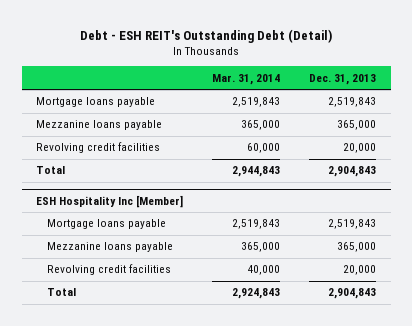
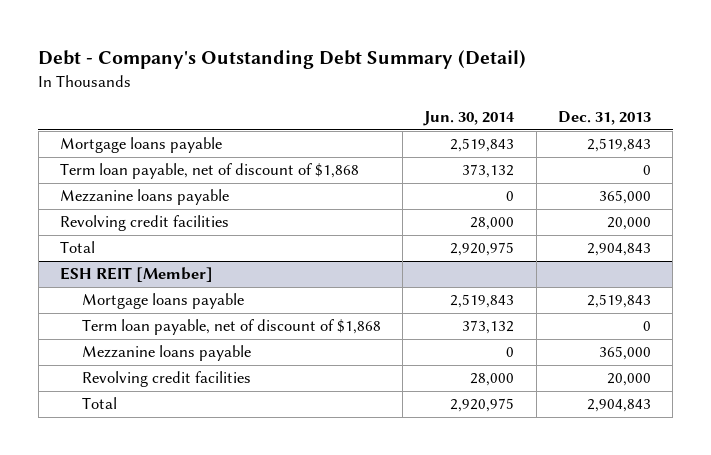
- Debt - ESH REIT's Outstanding Debt (Detail)
+ Debt - Company's Outstanding Debt Summary (Detail)
- | Mar. 31, 2014 | Dec. 31, 2013
+ | Jun. 30, 2014 | Dec. 31, 2013
+ Term loan payable, net of discount of $1,868 | 373,132 | 0
- ESH Hospitality Inc [Member]
+ ESH REIT [Member]
+ Term loan payable, net of discount of $1,868 | 373,132 | 0

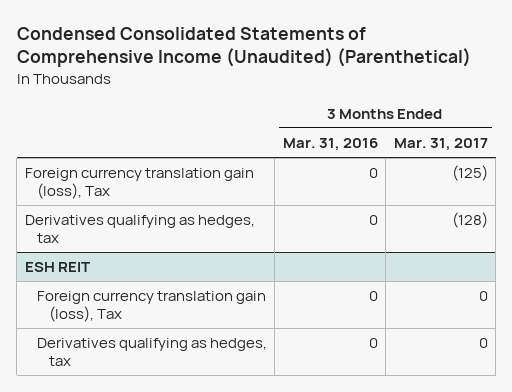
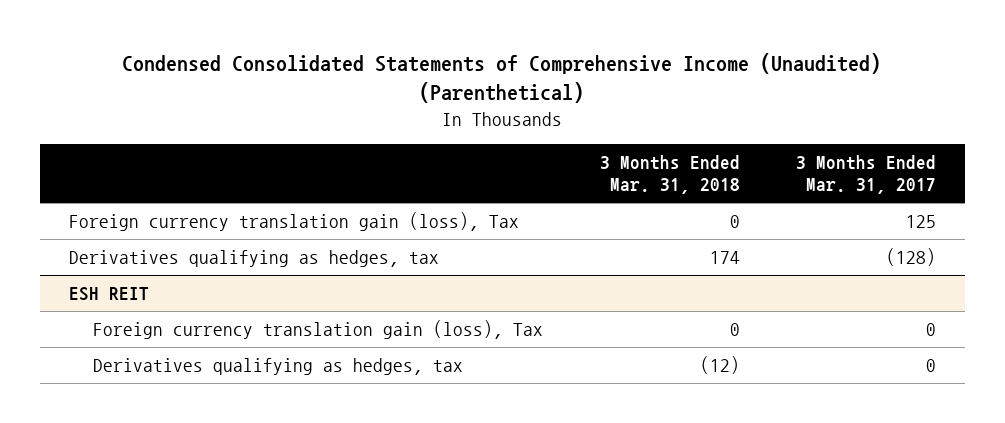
- | 3 Months Ended Mar. 31, 2016 | 3 Months Ended Mar. 31, 2017
+ | 3 Months Ended Mar. 31, 2018 | 3 Months Ended Mar. 31, 2017
- Foreign currency translation gain (loss), Tax | 0 | (125)
+ Foreign currency translation gain (loss), Tax | 0 | 125

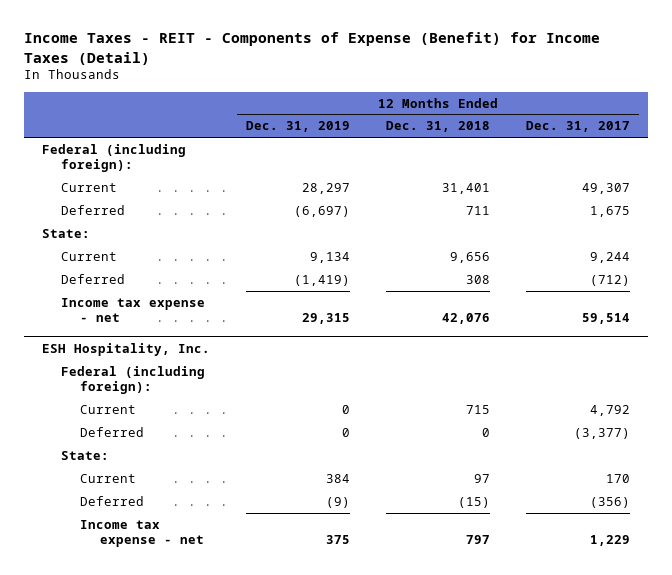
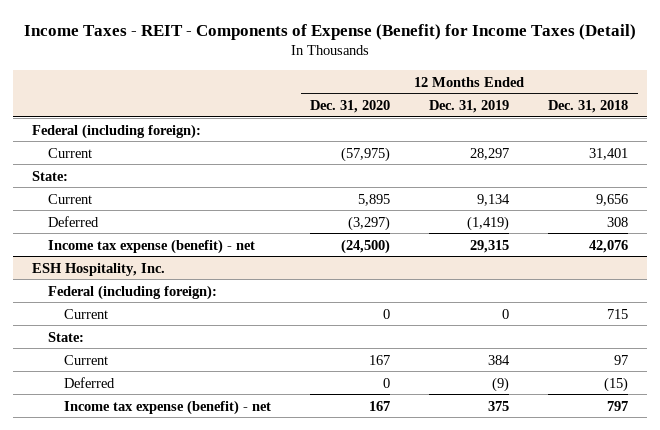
- | 12 Months Ended Dec. 31, 2019 | 12 Months Ended Dec. 31, 2018 | 12 Months Ended Dec. 31, 2017
+ | 12 Months Ended Dec. 31, 2020 | 12 Months Ended Dec. 31, 2019 | 12 Months Ended Dec. 31, 2018
- Deferred | (6,697) | 711 | 1,675
- Income tax expense - net | 29,315 | 42,076 | 59,514
+ Income tax expense (benefit) - net | (24,500) | 29,315 | 42,076
@ ESH Hospitality, Inc.
- Deferred | 0 | 0 | (3,377)
- Income tax expense - net | 375 | 797 | 1,229
+ Income tax expense (benefit) - net | 167 | 375 | 797

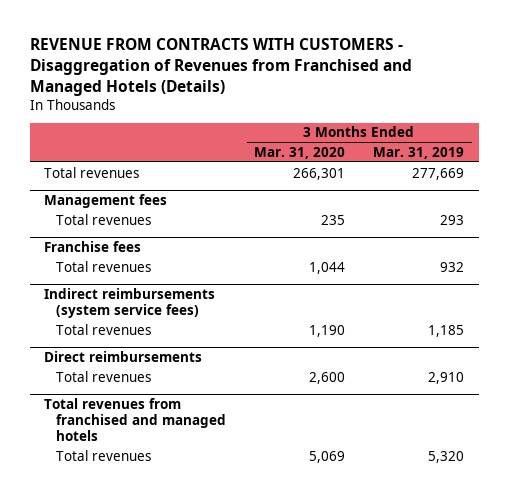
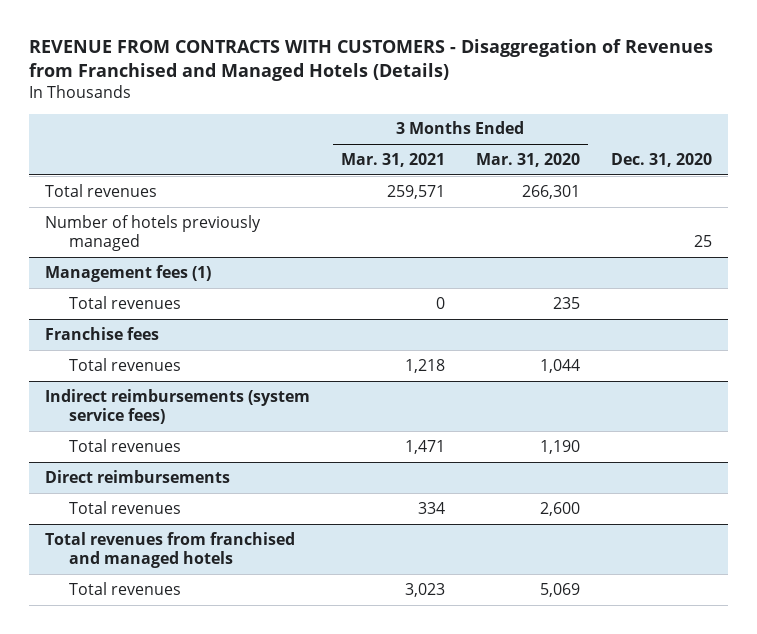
- | 3 Months Ended Mar. 31, 2020 | 3 Months Ended Mar. 31, 2019
+ | 3 Months Ended Mar. 31, 2021 | 3 Months Ended Mar. 31, 2020 | Dec. 31, 2020
- Management fees
+ Number of hotels previously managed | | | 25
+ Management fees (1)

